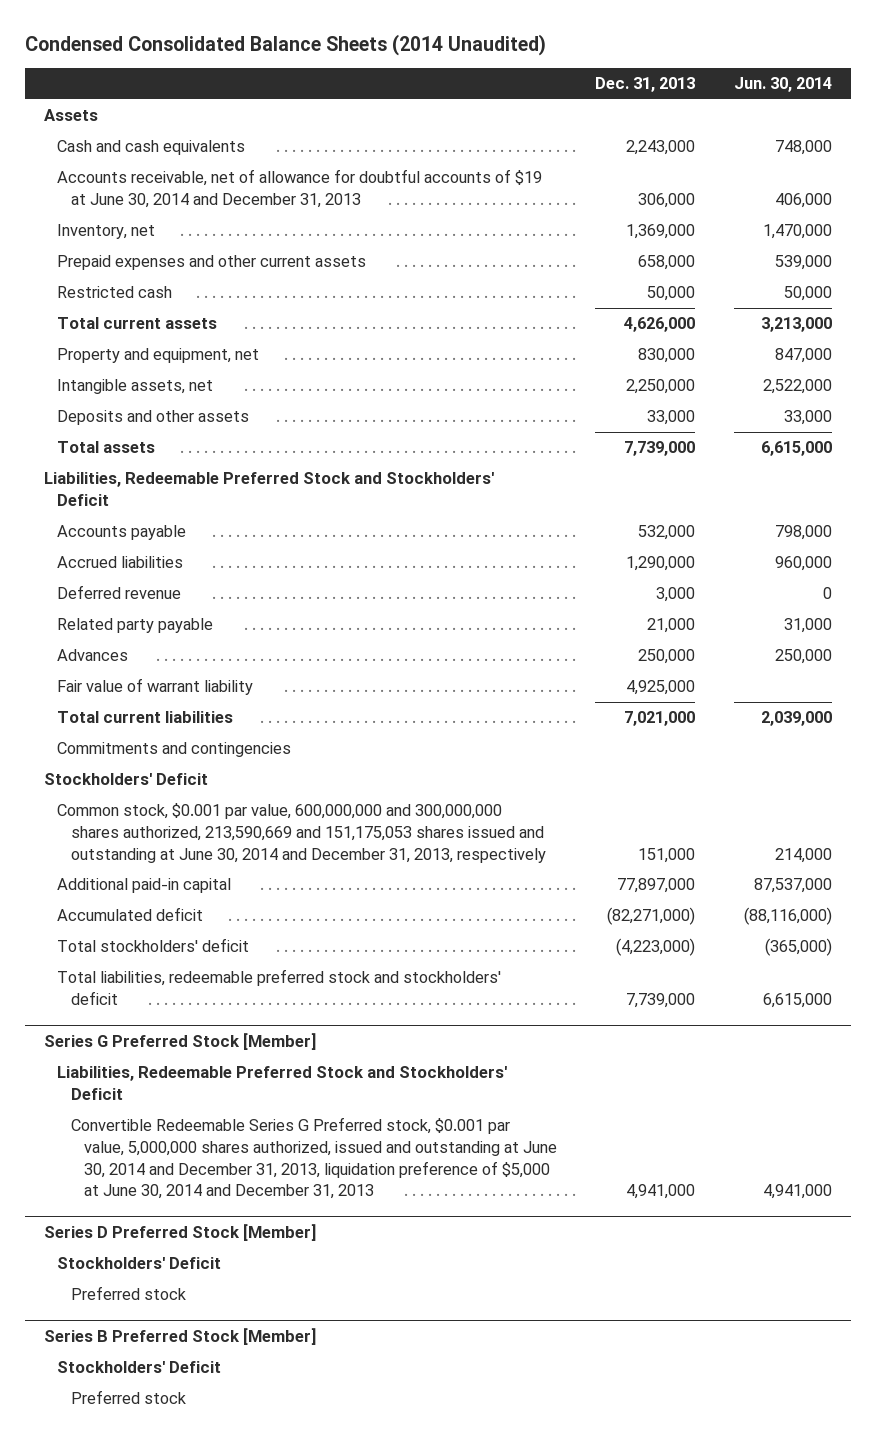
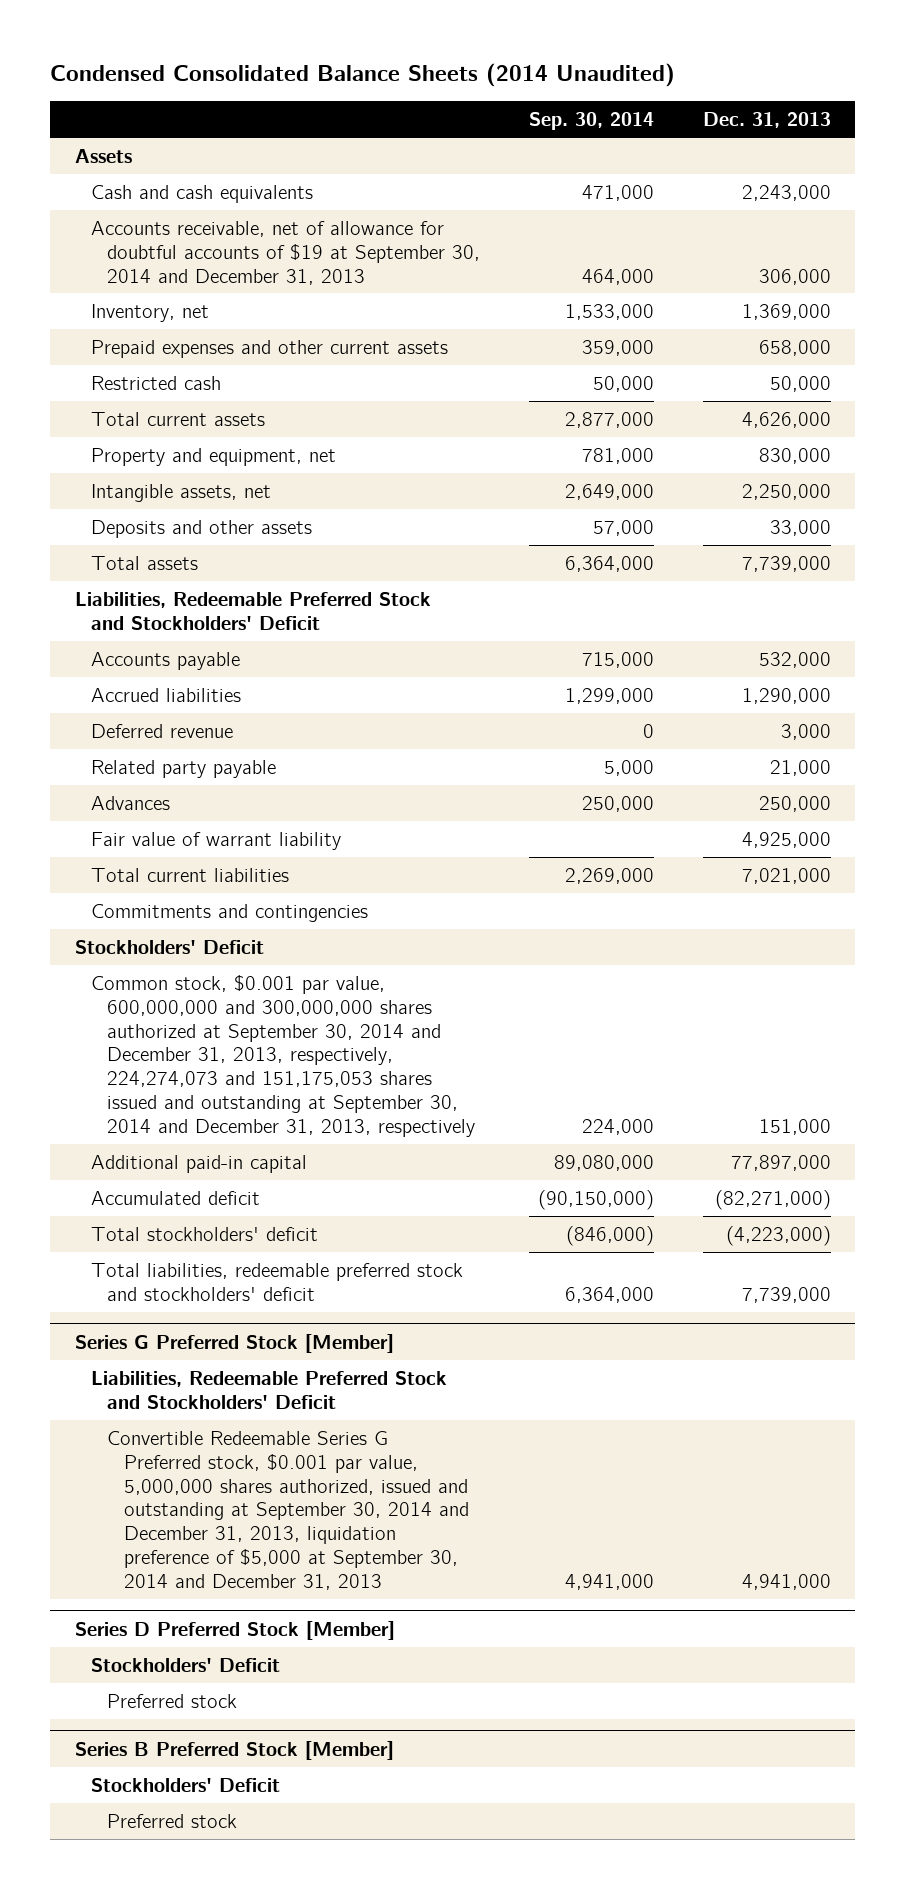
- | Dec. 31, 2013 | Jun. 30, 2014
+ | Sep. 30, 2014 | Dec. 31, 2013
- Accounts receivable, net of allowance for doubtful accounts of $19 at June 30, 2014 and December 31, 2013 | 306,000 | 406,000
+ Accounts receivable, net of allowance for doubtful accounts of $19 at September 30, 2014 and December 31, 2013 | 464,000 | 306,000
- Common stock, $0.001 par value, 600,000,000 and 300,000,000 shares authorized, 213,590,669 and 151,175,053 shares issued and outstanding at June 30, 2014 and December 31, 2013, respectively | 151,000 | 214,000
+ Common stock, $0.001 par value, 600,000,000 and 300,000,000 shares authorized at September 30, 2014 and December 31, 2013, respectively, 224,274,073 and 151,175,053 shares issued and outstanding at September 30, 2014 and December 31, 2013, respectively | 224,000 | 151,000
@ Series G Preferred Stock [Member]
- Convertible Redeemable Series G Preferred stock, $0.001 par value, 5,000,000 shares authorized, issued and outstanding at June 30, 2014 and December 31, 2013, liquidation preference of $5,000 at June 30, 2014 and December 31, 2013 | 4,941,000 | 4,941,000
+ Convertible Redeemable Series G Preferred stock, $0.001 par value, 5,000,000 shares authorized, issued and outstanding at September 30, 2014 and December 31, 2013, liquidation preference of $5,000 at September 30, 2014 and December 31, 2013 | 4,941,000 | 4,941,000

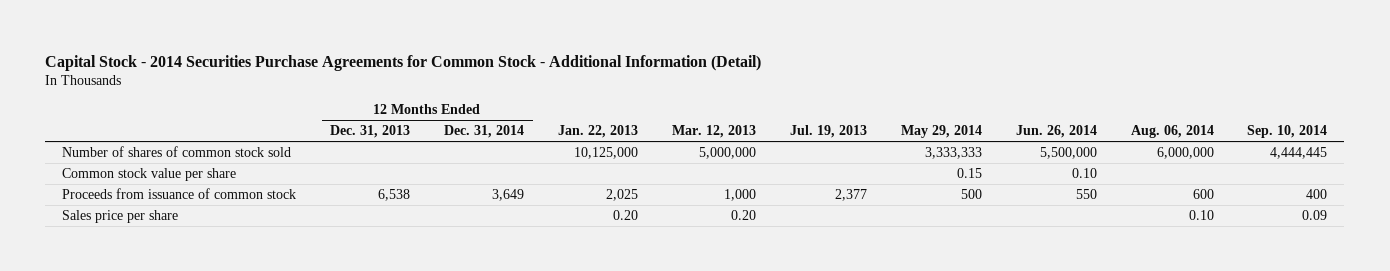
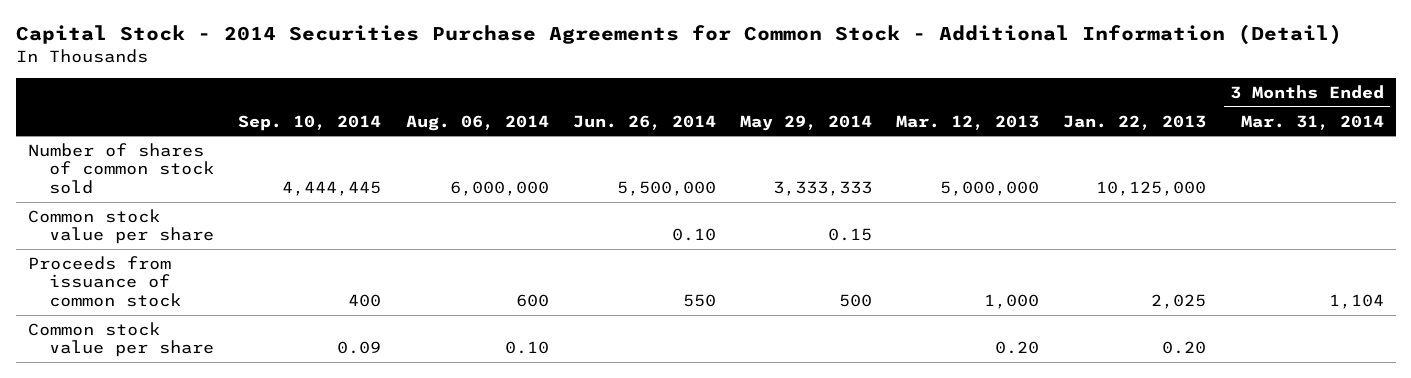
- | 12 Months Ended Dec. 31, 2013 | 12 Months Ended Dec. 31, 2014 | Jan. 22, 2013 | Mar. 12, 2013 | Jul. 19, 2013 | May 29, 2014 | Jun. 26, 2014 | Aug. 06, 2014 | Sep. 10, 2014
+ | Sep. 10, 2014 | Aug. 06, 2014 | Jun. 26, 2014 | May 29, 2014 | Mar. 12, 2013 | Jan. 22, 2013 | 3 Months Ended Mar. 31, 2014
- Sales price per share | | | 0.20 | 0.20 | | | | 0.10 | 0.09
+ Common stock value per share | 0.09 | 0.10 | | | 0.20 | 0.20 |

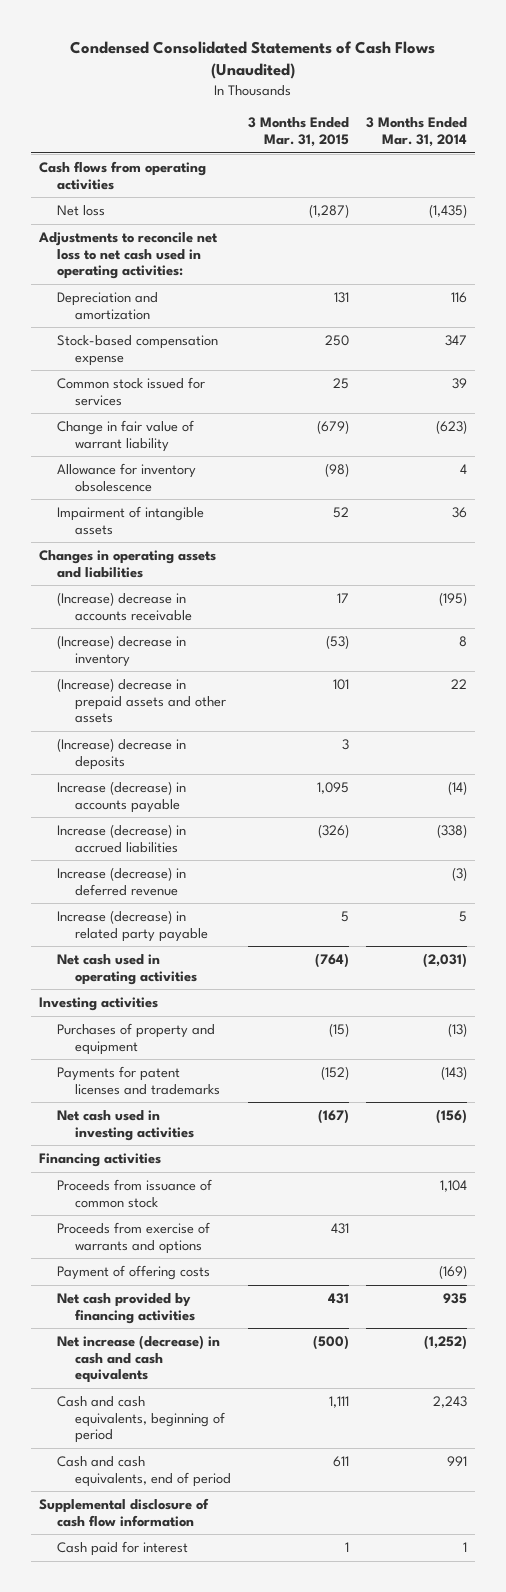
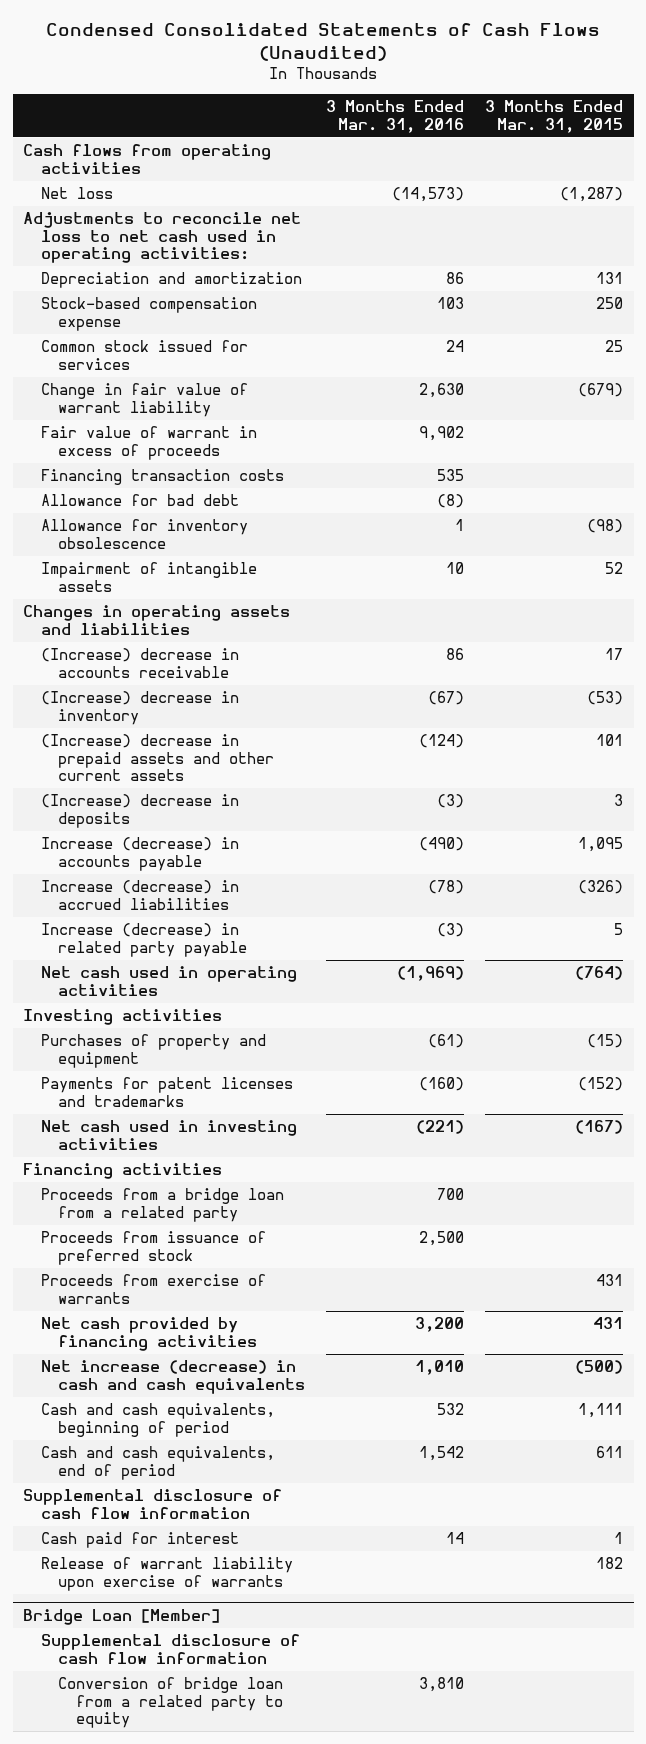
- | 3 Months Ended Mar. 31, 2015 | 3 Months Ended Mar. 31, 2014
+ | 3 Months Ended Mar. 31, 2016 | 3 Months Ended Mar. 31, 2015
+ Fair value of warrant in excess of proceeds | 9,902 |
+ Financing transaction costs | 535 |
+ Allowance for bad debt | (8) |
- (Increase) decrease in prepaid assets and other assets | 101 | 22
+ (Increase) decrease in prepaid assets and other current assets | (124) | 101
- Increase (decrease) in deferred revenue | | (3)
- Proceeds from issuance of common stock | | 1,104
- Proceeds from exercise of warrants and options | 431 |
- Payment of offering costs | | (169)
+ Proceeds from a bridge loan from a related party | 700 |
+ Proceeds from issuance of preferred stock | 2,500 |
+ Proceeds from exercise of warrants | | 431
+ Release of warrant liability upon exercise of warrants | | 182
+ Bridge Loan [Member]
+ Supplemental disclosure of cash flow information
+ Conversion of bridge loan from a related party to equity | 3,810 |

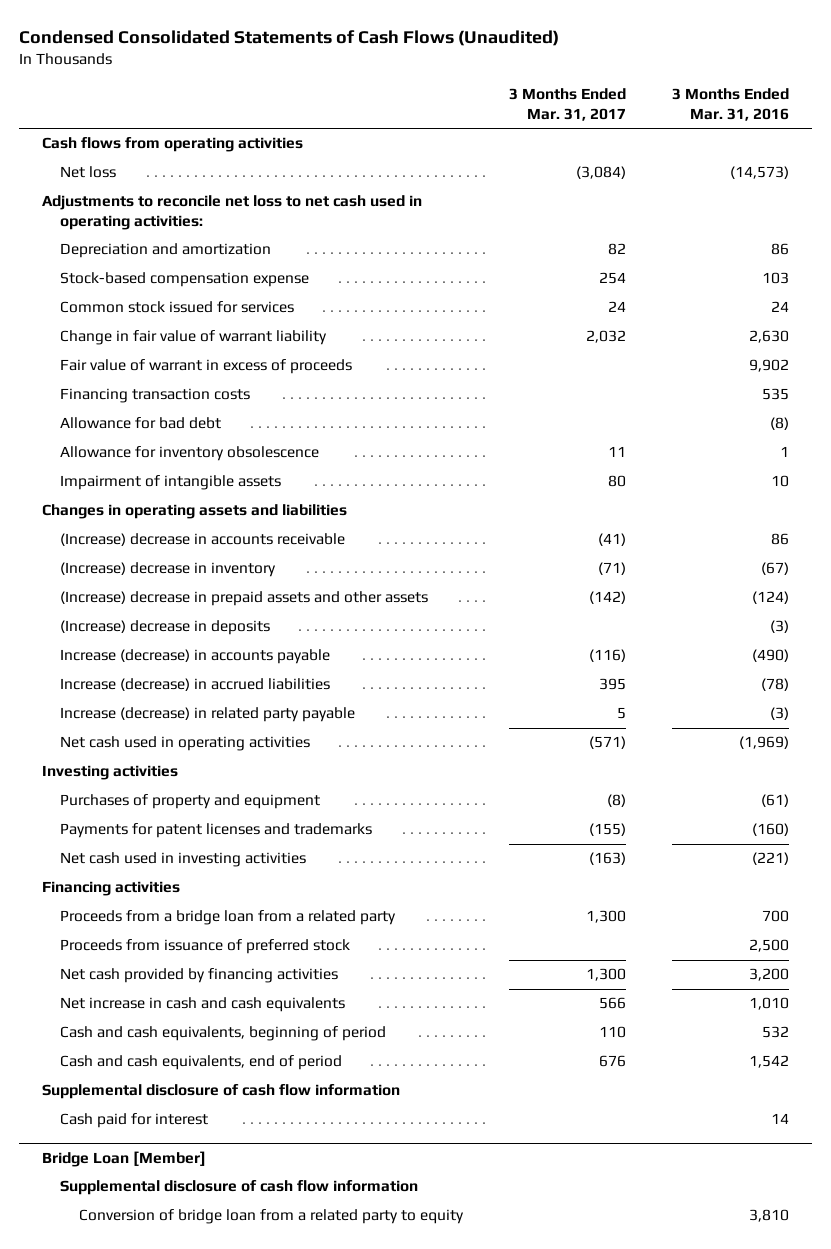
- | 3 Months Ended Mar. 31, 2016 | 3 Months Ended Mar. 31, 2015
+ | 3 Months Ended Mar. 31, 2017 | 3 Months Ended Mar. 31, 2016
- (Increase) decrease in prepaid assets and other current assets | (124) | 101
+ (Increase) decrease in prepaid assets and other assets | (142) | (124)
- Proceeds from exercise of warrants | | 431
- Net increase (decrease) in cash and cash equivalents | 1,010 | (500)
+ Net increase in cash and cash equivalents | 566 | 1,010
- Release of warrant liability upon exercise of warrants | | 182

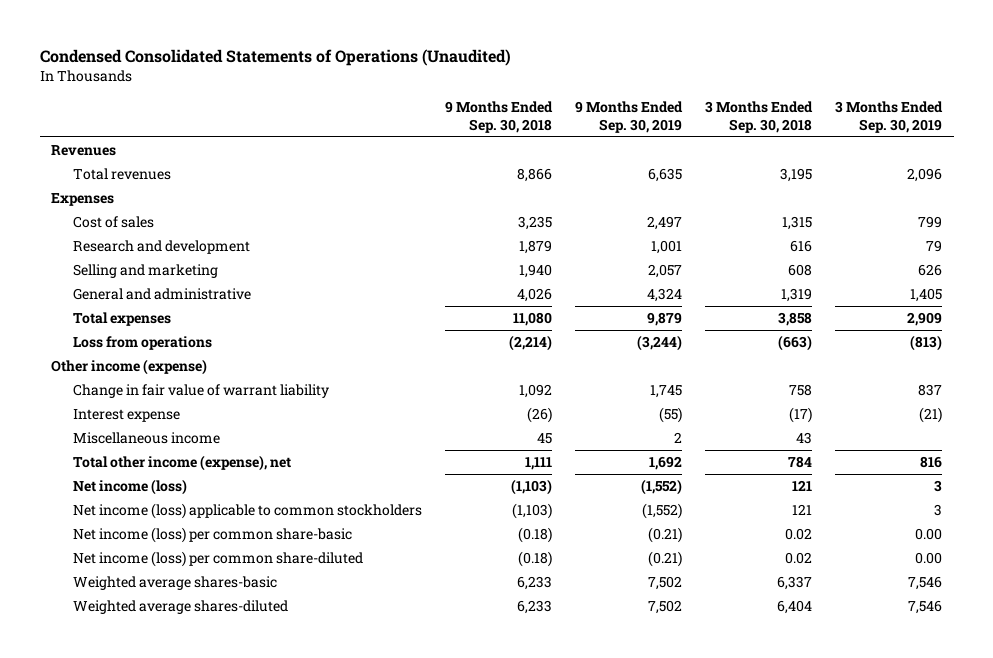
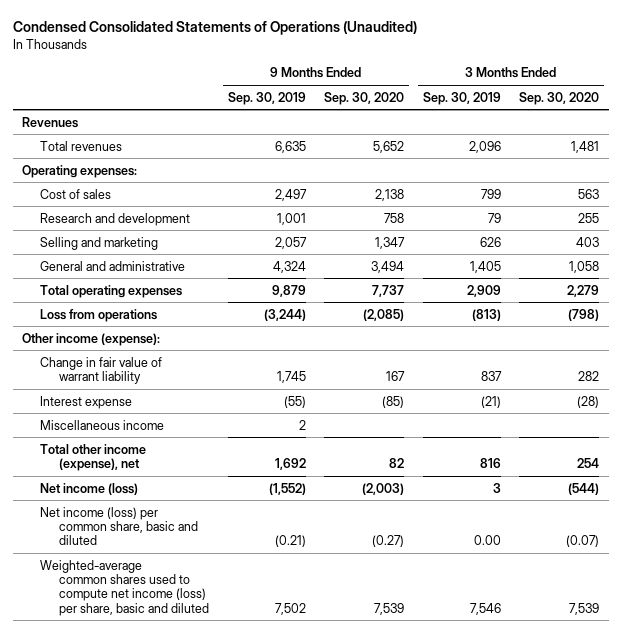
- | 9 Months Ended Sep. 30, 2018 | 9 Months Ended Sep. 30, 2019 | 3 Months Ended Sep. 30, 2018 | 3 Months Ended Sep. 30, 2019
+ | 9 Months Ended Sep. 30, 2019 | 9 Months Ended Sep. 30, 2020 | 3 Months Ended Sep. 30, 2019 | 3 Months Ended Sep. 30, 2020
- Expenses
+ Operating expenses:
- Total expenses | 11,080 | 9,879 | 3,858 | 2,909
+ Total operating expenses | 9,879 | 7,737 | 2,909 | 2,279
- Other income (expense)
+ Other income (expense):
- Net income (loss) applicable to common stockholders | (1,103) | (1,552) | 121 | 3
- Net income (loss) per common share-basic | (0.18) | (0.21) | 0.02 | 0.00
- Net income (loss) per common share-diluted | (0.18) | (0.21) | 0.02 | 0.00
- Weighted average shares-basic | 6,233 | 7,502 | 6,337 | 7,546
- Weighted average shares-diluted | 6,233 | 7,502 | 6,404 | 7,546
+ Net income (loss) per common share, basic and diluted | (0.21) | (0.27) | 0.00 | (0.07)
+ Weighted-average common shares used to compute net income (loss) per share, basic and diluted | 7,502 | 7,539 | 7,546 | 7,539

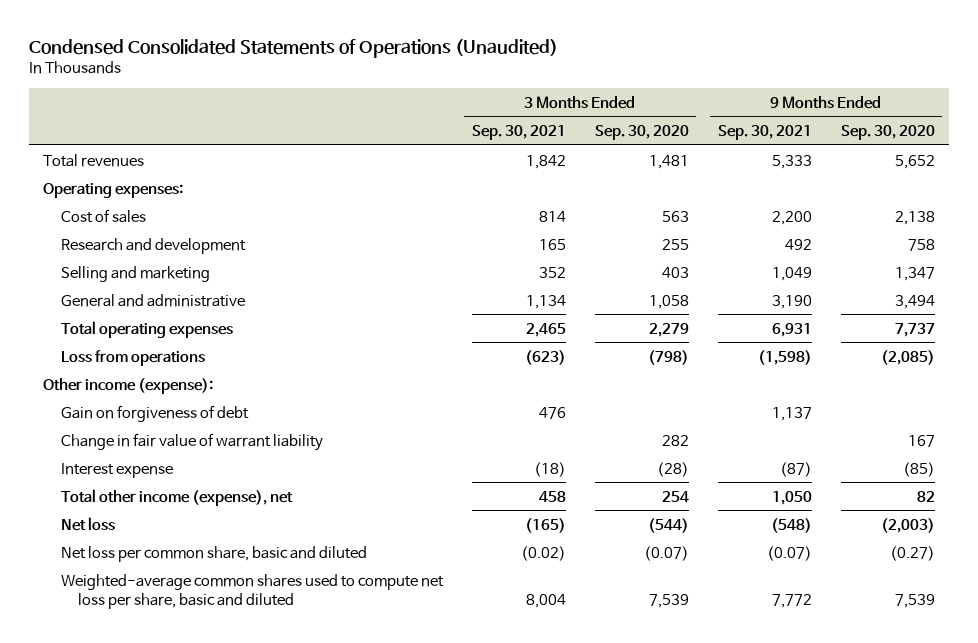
- | 9 Months Ended Sep. 30, 2019 | 9 Months Ended Sep. 30, 2020 | 3 Months Ended Sep. 30, 2019 | 3 Months Ended Sep. 30, 2020
+ | 3 Months Ended Sep. 30, 2021 | 3 Months Ended Sep. 30, 2020 | 9 Months Ended Sep. 30, 2021 | 9 Months Ended Sep. 30, 2020
- Revenues
+ Gain on forgiveness of debt | 476 | | 1,137 |
- Miscellaneous income | 2 | | |
- Net income (loss) | (1,552) | (2,003) | 3 | (544)
- Net income (loss) per common share, basic and diluted | (0.21) | (0.27) | 0.00 | (0.07)
- Weighted-average common shares used to compute net income (loss) per share, basic and diluted | 7,502 | 7,539 | 7,546 | 7,539
+ Net loss | (165) | (544) | (548) | (2,003)
+ Net loss per common share, basic and diluted | (0.02) | (0.07) | (0.07) | (0.27)
+ Weighted-average common shares used to compute net loss per share, basic and diluted | 8,004 | 7,539 | 7,772 | 7,539

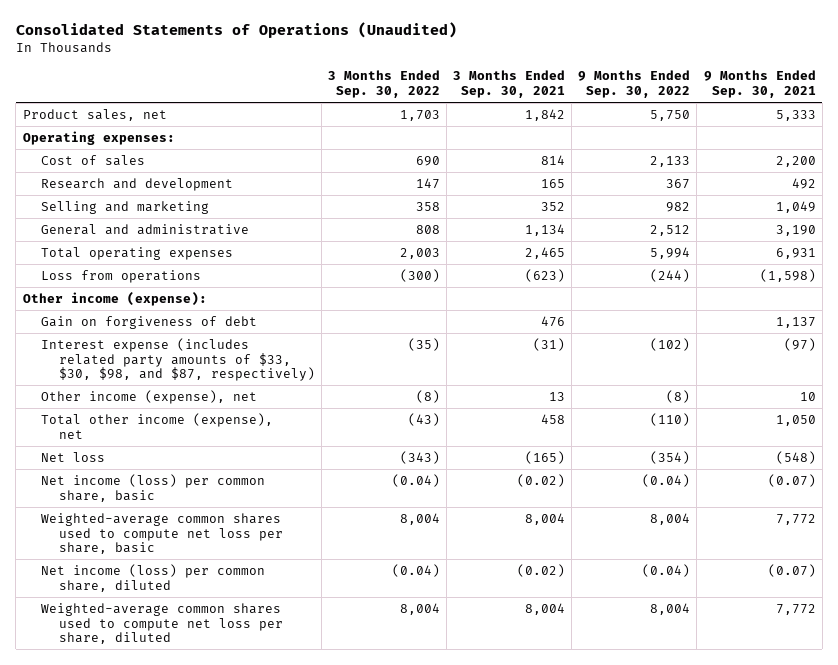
- Condensed Consolidated Statements of Operations (Unaudited)
+ Consolidated Statements of Operations (Unaudited)
- | 3 Months Ended Sep. 30, 2021 | 3 Months Ended Sep. 30, 2020 | 9 Months Ended Sep. 30, 2021 | 9 Months Ended Sep. 30, 2020
+ | 3 Months Ended Sep. 30, 2022 | 3 Months Ended Sep. 30, 2021 | 9 Months Ended Sep. 30, 2022 | 9 Months Ended Sep. 30, 2021
- Total revenues | 1,842 | 1,481 | 5,333 | 5,652
+ Product sales, net | 1,703 | 1,842 | 5,750 | 5,333
- Change in fair value of warrant liability | | 282 | | 167
- Interest expense | (18) | (28) | (87) | (85)
+ Interest expense (includes related party amounts of $33, $30, $98, and $87, respectively) | (35) | (31) | (102) | (97)
+ Other income (expense), net | (8) | 13 | (8) | 10
- Net loss per common share, basic and diluted | (0.02) | (0.07) | (0.07) | (0.27)
- Weighted-average common shares used to compute net loss per share, basic and diluted | 8,004 | 7,539 | 7,772 | 7,539
+ Net income (loss) per common share, basic | (0.04) | (0.02) | (0.04) | (0.07)
+ Weighted-average common shares used to compute net loss per share, basic | 8,004 | 8,004 | 8,004 | 7,772
+ Net income (loss) per common share, diluted | (0.04) | (0.02) | (0.04) | (0.07)
+ Weighted-average common shares used to compute net loss per share, diluted | 8,004 | 8,004 | 8,004 | 7,772

